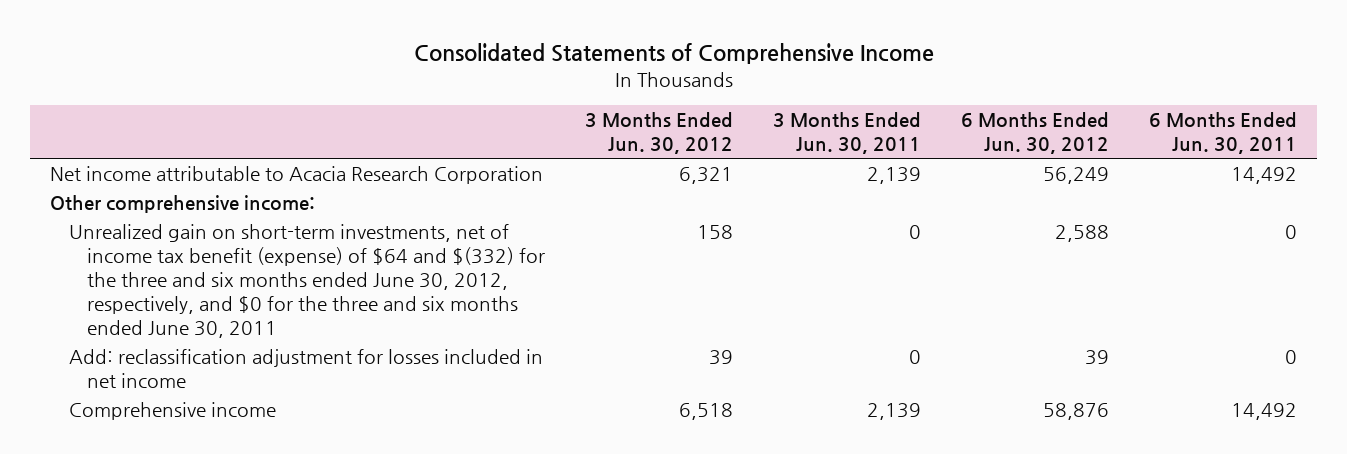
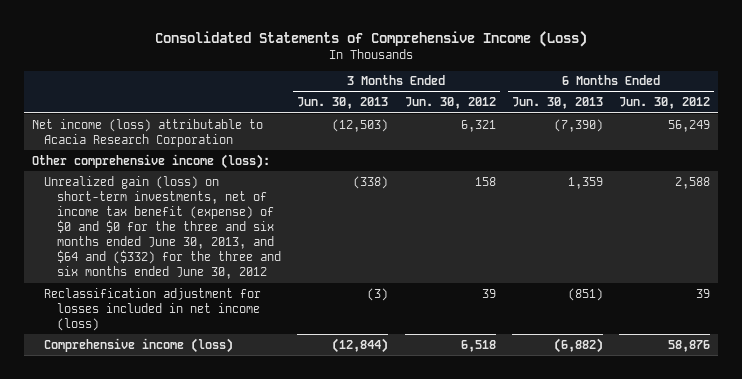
- Consolidated Statements of Comprehensive Income
+ Consolidated Statements of Comprehensive Income (Loss)
- | 3 Months Ended Jun. 30, 2012 | 3 Months Ended Jun. 30, 2011 | 6 Months Ended Jun. 30, 2012 | 6 Months Ended Jun. 30, 2011
+ | 3 Months Ended Jun. 30, 2013 | 3 Months Ended Jun. 30, 2012 | 6 Months Ended Jun. 30, 2013 | 6 Months Ended Jun. 30, 2012
- Net income attributable to Acacia Research Corporation | 6,321 | 2,139 | 56,249 | 14,492
- Other comprehensive income:
- Unrealized gain on short-term investments, net of income tax benefit (expense) of $64 and $(332) for the three and six months ended June 30, 2012, respectively, and $0 for the three and six months ended June 30, 2011 | 158 | 0 | 2,588 | 0
- Add: reclassification adjustment for losses included in net income | 39 | 0 | 39 | 0
- Comprehensive income | 6,518 | 2,139 | 58,876 | 14,492
+ Net income (loss) attributable to Acacia Research Corporation | (12,503) | 6,321 | (7,390) | 56,249
+ Other comprehensive income (loss):
+ Unrealized gain (loss) on short-term investments, net of income tax benefit (expense) of $0 and $0 for the three and six months ended June 30, 2013, and $64 and ($332) for the three and six months ended June 30, 2012 | (338) | 158 | 1,359 | 2,588
+ Reclassification adjustment for losses included in net income (loss) | (3) | 39 | (851) | 39
+ Comprehensive income (loss) | (12,844) | 6,518 | (6,882) | 58,876

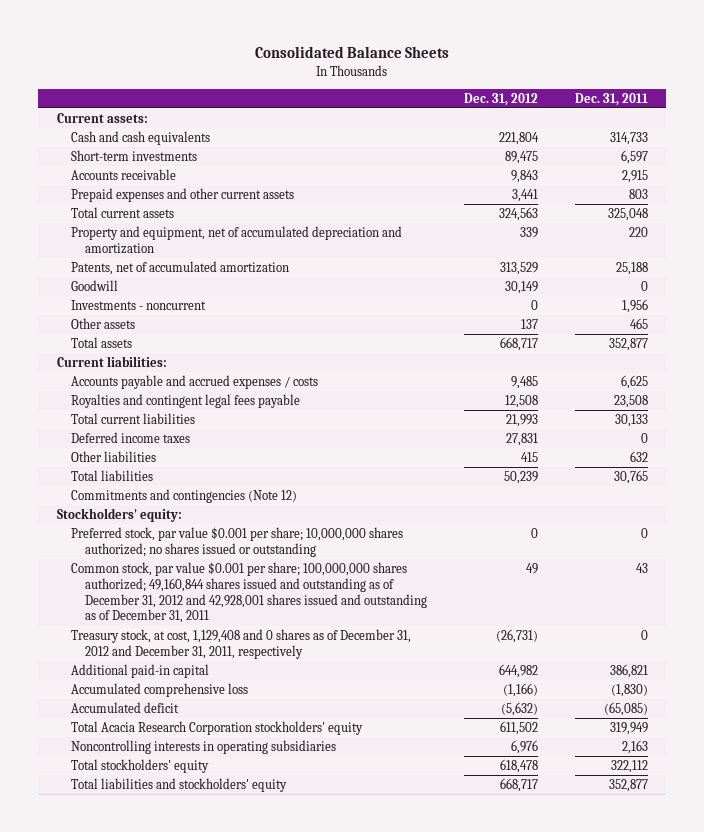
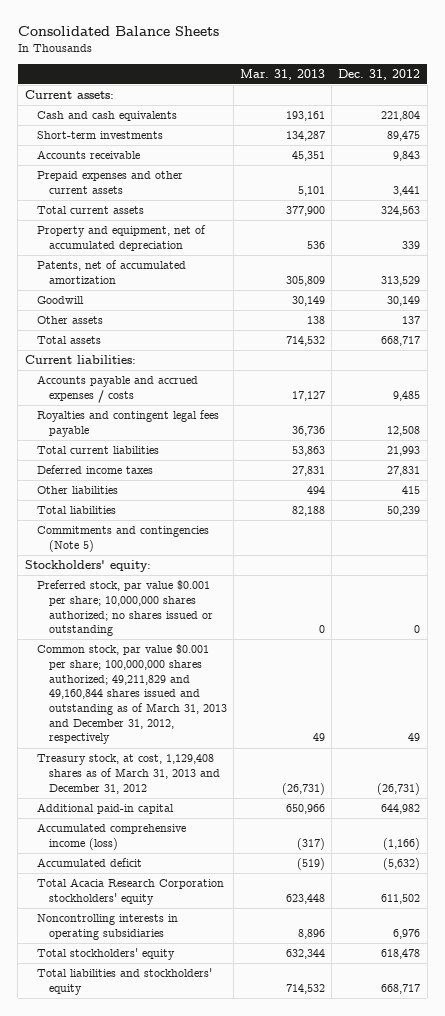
- | Dec. 31, 2012 | Dec. 31, 2011
+ | Mar. 31, 2013 | Dec. 31, 2012
- Property and equipment, net of accumulated depreciation and amortization | 339 | 220
+ Property and equipment, net of accumulated depreciation | 536 | 339
- Investments - noncurrent | 0 | 1,956
- Commitments and contingencies (Note 12)
+ Commitments and contingencies (Note 5)
- Common stock, par value $0.001 per share; 100,000,000 shares authorized; 49,160,844 shares issued and outstanding as of December 31, 2012 and 42,928,001 shares issued and outstanding as of December 31, 2011 | 49 | 43
- Treasury stock, at cost, 1,129,408 and 0 shares as of December 31, 2012 and December 31, 2011, respectively | (26,731) | 0
+ Common stock, par value $0.001 per share; 100,000,000 shares authorized; 49,211,829 and 49,160,844 shares issued and outstanding as of March 31, 2013 and December 31, 2012, respectively | 49 | 49
+ Treasury stock, at cost, 1,129,408 shares as of March 31, 2013 and December 31, 2012 | (26,731) | (26,731)
- Accumulated comprehensive loss | (1,166) | (1,830)
+ Accumulated comprehensive income (loss) | (317) | (1,166)

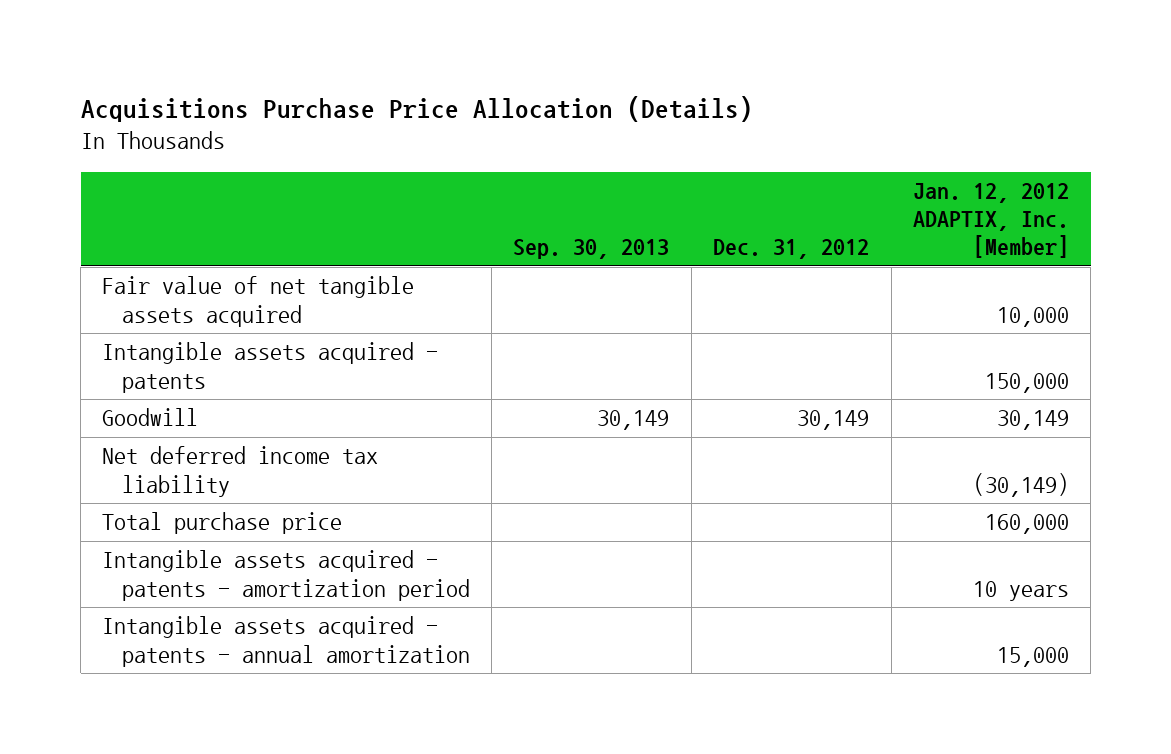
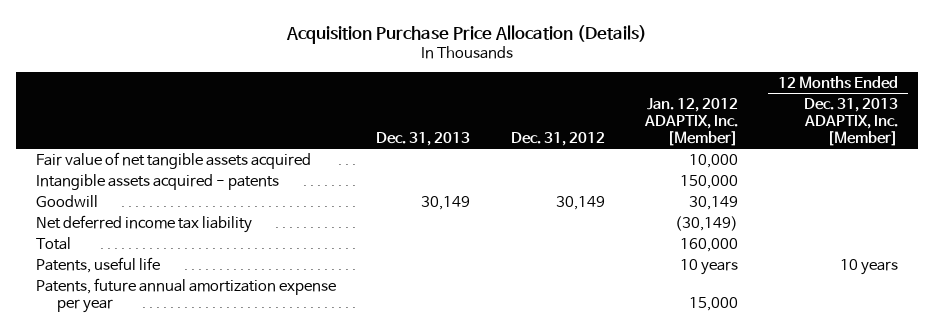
- Acquisitions Purchase Price Allocation (Details)
+ Acquisition Purchase Price Allocation (Details)
- | Sep. 30, 2013 | Dec. 31, 2012 | Jan. 12, 2012 ADAPTIX, Inc. [Member]
+ | Dec. 31, 2013 | Dec. 31, 2012 | Jan. 12, 2012 ADAPTIX, Inc. [Member] | 12 Months Ended Dec. 31, 2013 ADAPTIX, Inc. [Member]
- Total purchase price | | | 160,000
- Intangible assets acquired - patents - amortization period | | | 10 years
- Intangible assets acquired - patents - annual amortization | | | 15,000
+ Total | | | 160,000 |
+ Patents, useful life | | | 10 years | 10 years
+ Patents, future annual amortization expense per year | | | 15,000 |

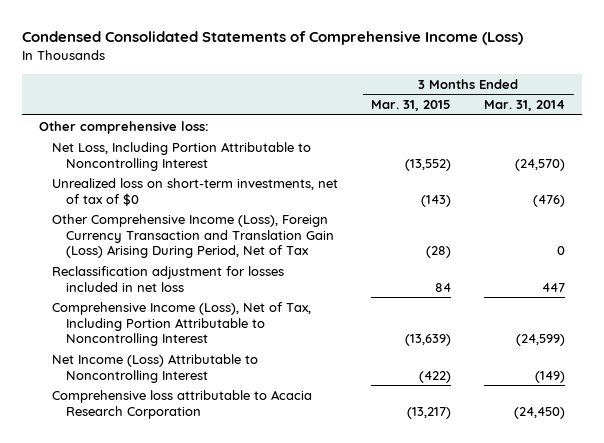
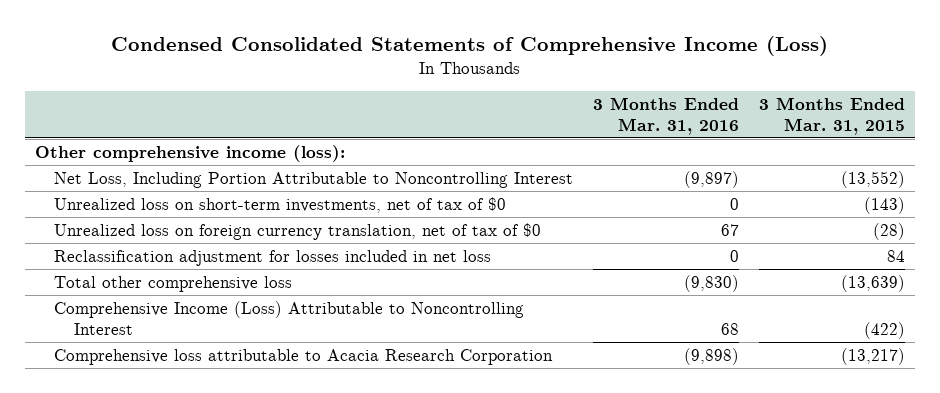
- | 3 Months Ended Mar. 31, 2015 | 3 Months Ended Mar. 31, 2014
+ | 3 Months Ended Mar. 31, 2016 | 3 Months Ended Mar. 31, 2015
- Other comprehensive loss:
+ Other comprehensive income (loss):
- Other Comprehensive Income (Loss), Foreign Currency Transaction and Translation Gain (Loss) Arising During Period, Net of Tax | (28) | 0
+ Unrealized loss on foreign currency translation, net of tax of $0 | 67 | (28)
- Comprehensive Income (Loss), Net of Tax, Including Portion Attributable to Noncontrolling Interest | (13,639) | (24,599)
- Net Income (Loss) Attributable to Noncontrolling Interest | (422) | (149)
+ Total other comprehensive loss | (9,830) | (13,639)
+ Comprehensive Income (Loss) Attributable to Noncontrolling Interest | 68 | (422)

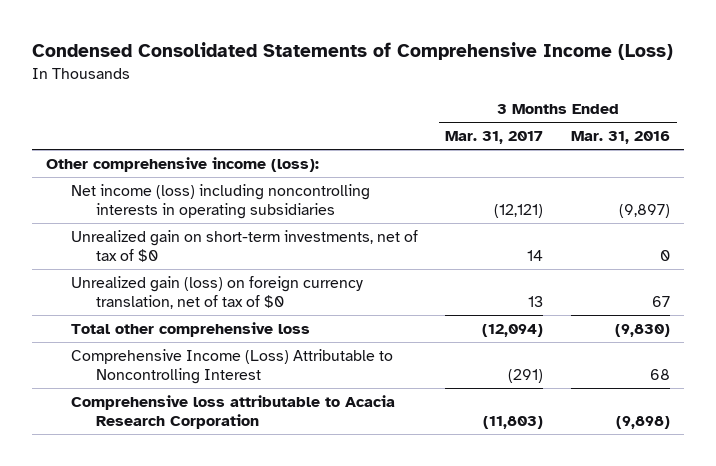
- | 3 Months Ended Mar. 31, 2016 | 3 Months Ended Mar. 31, 2015
+ | 3 Months Ended Mar. 31, 2017 | 3 Months Ended Mar. 31, 2016
- Net Loss, Including Portion Attributable to Noncontrolling Interest | (9,897) | (13,552)
- Unrealized loss on short-term investments, net of tax of $0 | 0 | (143)
- Unrealized loss on foreign currency translation, net of tax of $0 | 67 | (28)
- Reclassification adjustment for losses included in net loss | 0 | 84
+ Net income (loss) including noncontrolling interests in operating subsidiaries | (12,121) | (9,897)
+ Unrealized gain on short-term investments, net of tax of $0 | 14 | 0
+ Unrealized gain (loss) on foreign currency translation, net of tax of $0 | 13 | 67

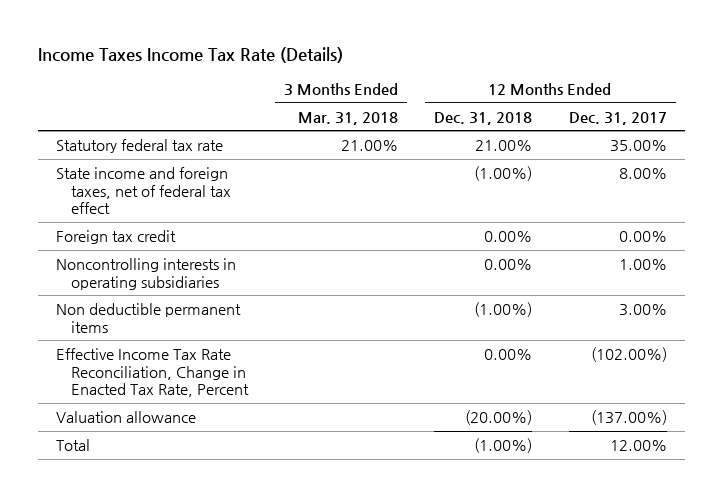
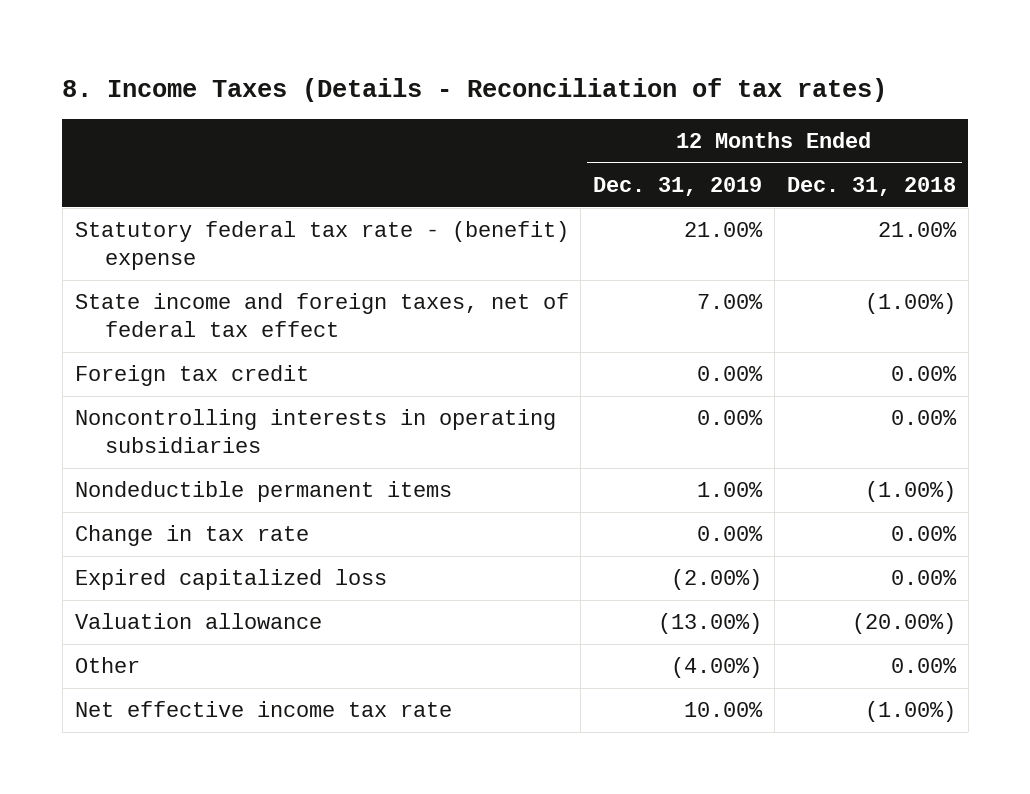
- Income Taxes Income Tax Rate (Details)
+ 8. Income Taxes (Details - Reconciliation of tax rates)
- | 3 Months Ended Mar. 31, 2018 | 12 Months Ended Dec. 31, 2018 | 12 Months Ended Dec. 31, 2017
+ | 12 Months Ended Dec. 31, 2019 | 12 Months Ended Dec. 31, 2018
- Statutory federal tax rate | 21.00% | 21.00% | 35.00%
+ Statutory federal tax rate - (benefit) expense | 21.00% | 21.00%
- Non deductible permanent items | | (1.00%) | 3.00%
- Effective Income Tax Rate Reconciliation, Change in Enacted Tax Rate, Percent | | 0.00% | (102.00%)
+ Nondeductible permanent items | 1.00% | (1.00%)
+ Change in tax rate | 0.00% | 0.00%
+ Expired capitalized loss | (2.00%) | 0.00%
- Total | | (1.00%) | 12.00%
+ Other | (4.00%) | 0.00%
+ Net effective income tax rate | 10.00% | (1.00%)

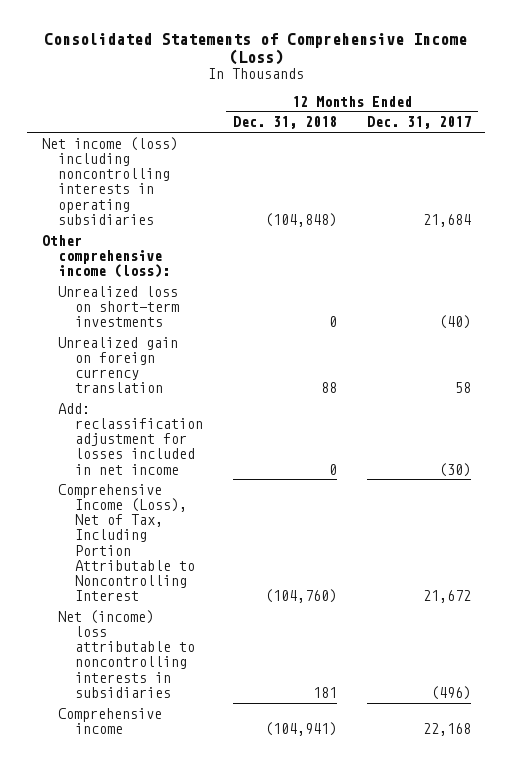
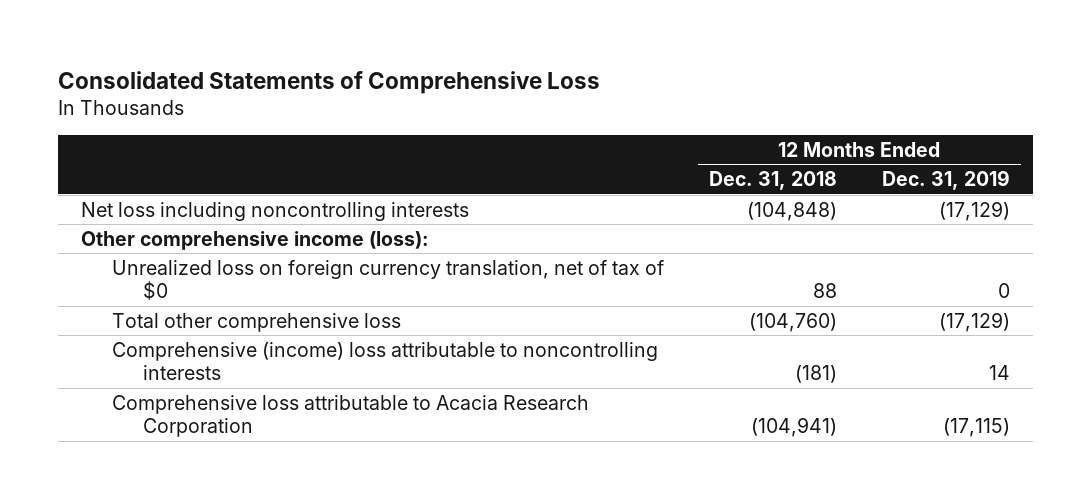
- Consolidated Statements of Comprehensive Income (Loss)
+ Consolidated Statements of Comprehensive Loss
- | 12 Months Ended Dec. 31, 2018 | 12 Months Ended Dec. 31, 2017
+ | 12 Months Ended Dec. 31, 2018 | 12 Months Ended Dec. 31, 2019
- Net income (loss) including noncontrolling interests in operating subsidiaries | (104,848) | 21,684
+ Net loss including noncontrolling interests | (104,848) | (17,129)
- Unrealized loss on short-term investments | 0 | (40)
- Unrealized gain on foreign currency translation | 88 | 58
- Add: reclassification adjustment for losses included in net income | 0 | (30)
- Comprehensive Income (Loss), Net of Tax, Including Portion Attributable to Noncontrolling Interest | (104,760) | 21,672
- Net (income) loss attributable to noncontrolling interests in subsidiaries | 181 | (496)
- Comprehensive income | (104,941) | 22,168
+ Unrealized loss on foreign currency translation, net of tax of $0 | 88 | 0
+ Total other comprehensive loss | (104,760) | (17,129)
+ Comprehensive (income) loss attributable to noncontrolling interests | (181) | 14
+ Comprehensive loss attributable to Acacia Research Corporation | (104,941) | (17,115)

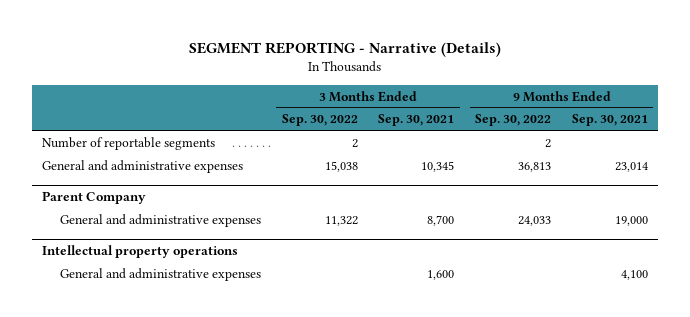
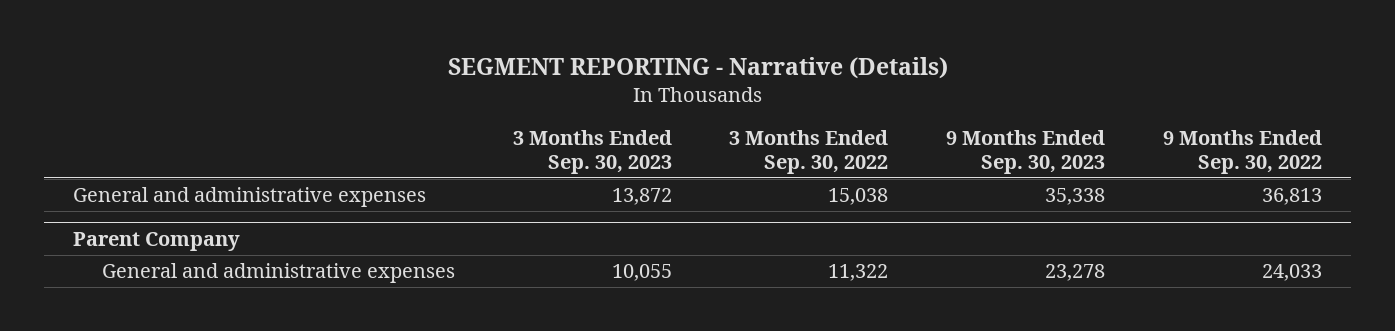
- | 3 Months Ended Sep. 30, 2022 | 3 Months Ended Sep. 30, 2021 | 9 Months Ended Sep. 30, 2022 | 9 Months Ended Sep. 30, 2021
+ | 3 Months Ended Sep. 30, 2023 | 3 Months Ended Sep. 30, 2022 | 9 Months Ended Sep. 30, 2023 | 9 Months Ended Sep. 30, 2022
- Number of reportable segments | 2 | | 2 |
- Intellectual property operations
- General and administrative expenses | | 1,600 | | 4,100

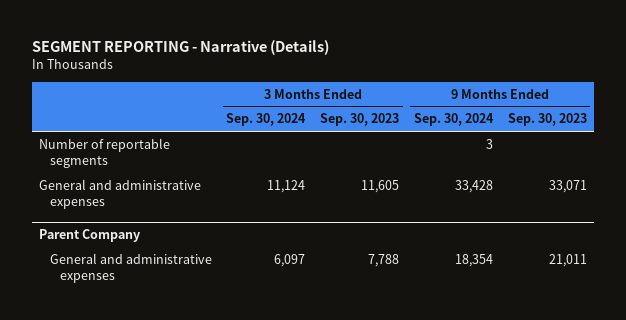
- | 3 Months Ended Sep. 30, 2023 | 3 Months Ended Sep. 30, 2022 | 9 Months Ended Sep. 30, 2023 | 9 Months Ended Sep. 30, 2022
+ | 3 Months Ended Sep. 30, 2024 | 3 Months Ended Sep. 30, 2023 | 9 Months Ended Sep. 30, 2024 | 9 Months Ended Sep. 30, 2023
- General and administrative expenses | 13,872 | 15,038 | 35,338 | 36,813
+ Number of reportable segments | | | 3 |
+ General and administrative expenses | 11,124 | 11,605 | 33,428 | 33,071
@ Parent Company
- General and administrative expenses | 10,055 | 11,322 | 23,278 | 24,033
+ General and administrative expenses | 6,097 | 7,788 | 18,354 | 21,011

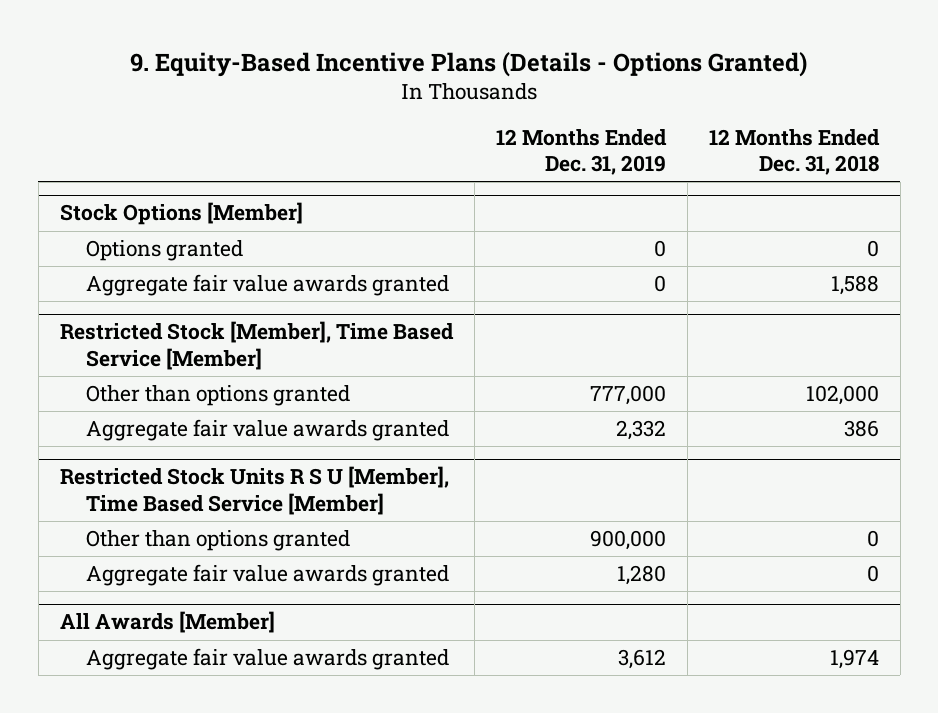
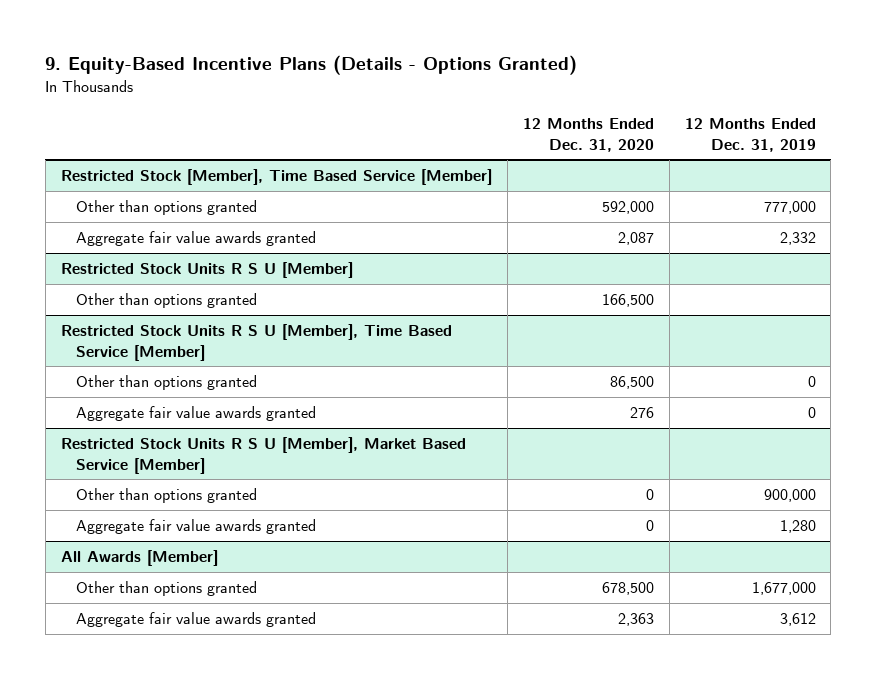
- | 12 Months Ended Dec. 31, 2019 | 12 Months Ended Dec. 31, 2018
+ | 12 Months Ended Dec. 31, 2020 | 12 Months Ended Dec. 31, 2019
- Stock Options [Member]
- Options granted | 0 | 0
- Aggregate fair value awards granted | 0 | 1,588
+ Restricted Stock Units R S U [Member]
+ Other than options granted | 166,500 |
@ Restricted Stock Units R S U [Member], Time Based Service [Member]
+ Other than options granted | 86,500 | 0
+ Aggregate fair value awards granted | 276 | 0
+ Restricted Stock Units R S U [Member], Market Based Service [Member]
@ All Awards [Member]
+ Other than options granted | 678,500 | 1,677,000

